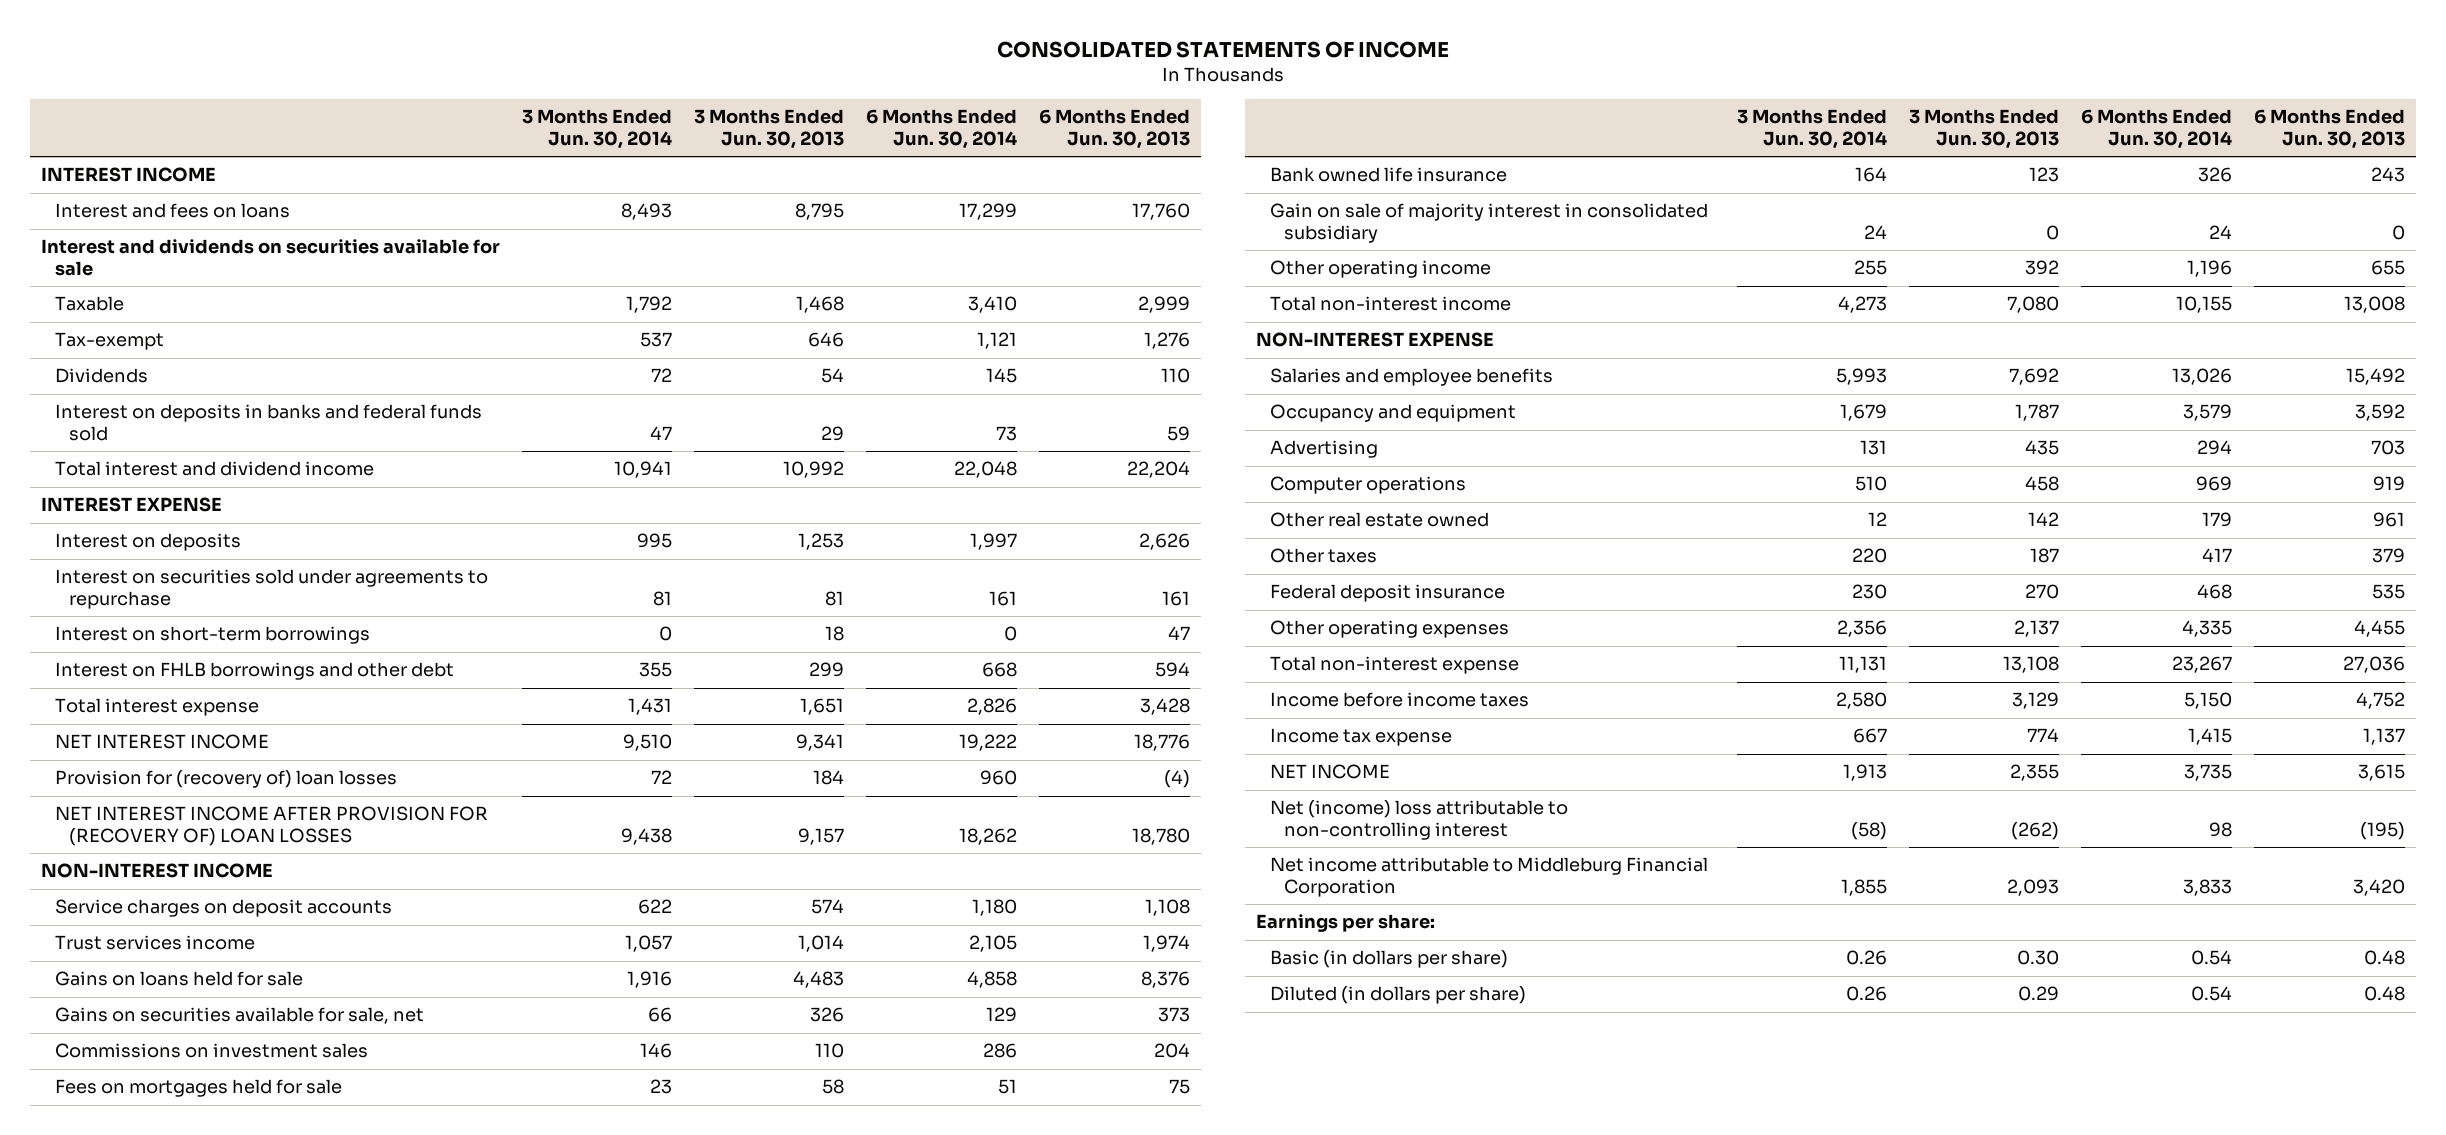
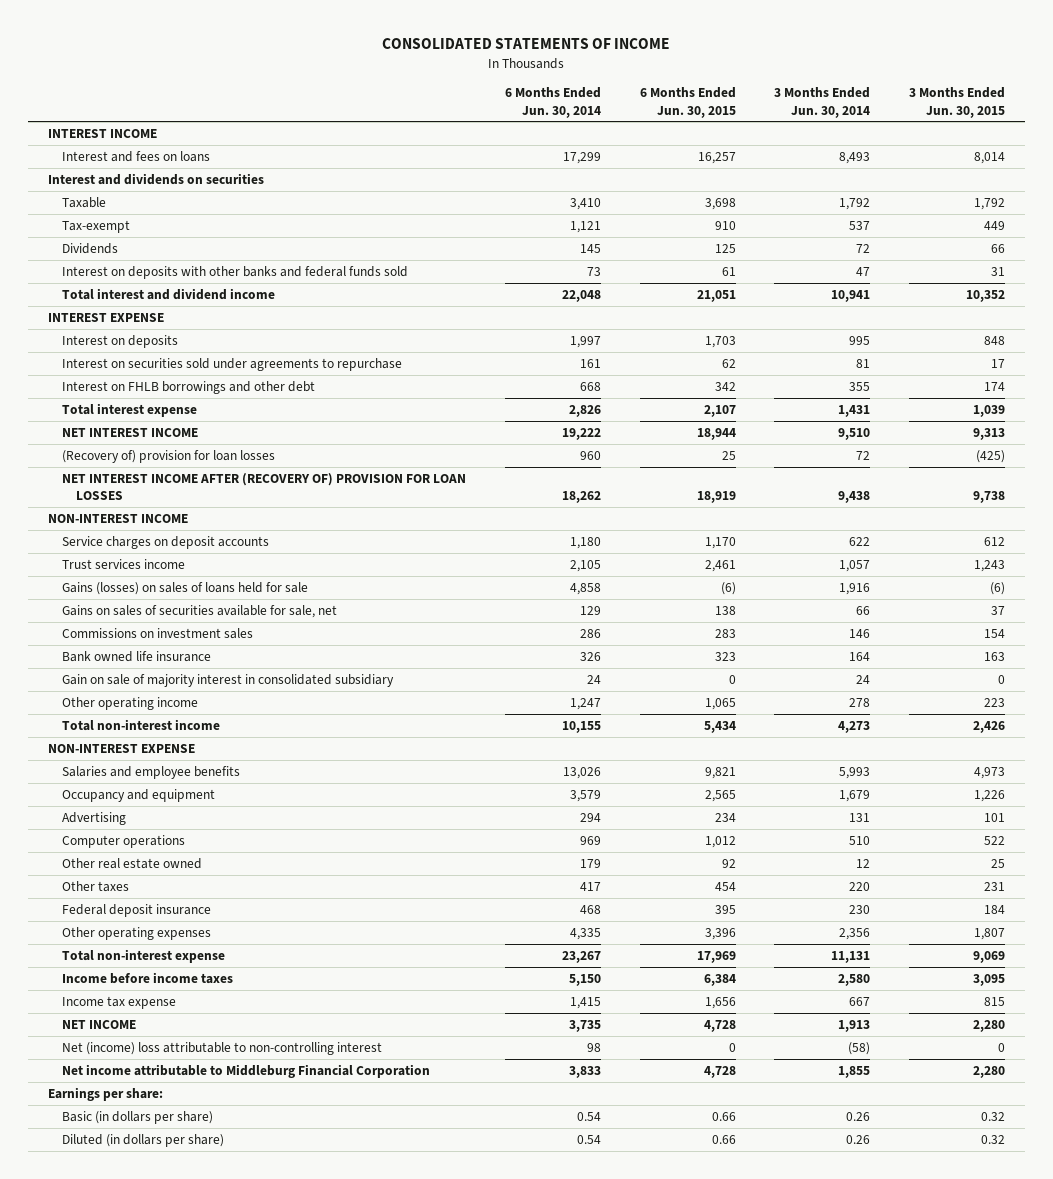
- | 3 Months Ended Jun. 30, 2014 | 3 Months Ended Jun. 30, 2013 | 6 Months Ended Jun. 30, 2014 | 6 Months Ended Jun. 30, 2013
+ | 6 Months Ended Jun. 30, 2014 | 6 Months Ended Jun. 30, 2015 | 3 Months Ended Jun. 30, 2014 | 3 Months Ended Jun. 30, 2015
- Interest and dividends on securities available for sale
+ Interest and dividends on securities
- Interest on deposits in banks and federal funds sold | 47 | 29 | 73 | 59
+ Interest on deposits with other banks and federal funds sold | 73 | 61 | 47 | 31
- Interest on short-term borrowings | 0 | 18 | 0 | 47
- Provision for (recovery of) loan losses | 72 | 184 | 960 | (4)
- NET INTEREST INCOME AFTER PROVISION FOR (RECOVERY OF) LOAN LOSSES | 9,438 | 9,157 | 18,262 | 18,780
+ (Recovery of) provision for loan losses | 960 | 25 | 72 | (425)
+ NET INTEREST INCOME AFTER (RECOVERY OF) PROVISION FOR LOAN LOSSES | 18,262 | 18,919 | 9,438 | 9,738
- Gains on loans held for sale | 1,916 | 4,483 | 4,858 | 8,376
- Gains on securities available for sale, net | 66 | 326 | 129 | 373
+ Gains (losses) on sales of loans held for sale | 4,858 | (6) | 1,916 | (6)
+ Gains on sales of securities available for sale, net | 129 | 138 | 66 | 37
- Fees on mortgages held for sale | 23 | 58 | 51 | 75
- Other operating income | 255 | 392 | 1,196 | 655
+ Other operating income | 1,247 | 1,065 | 278 | 223

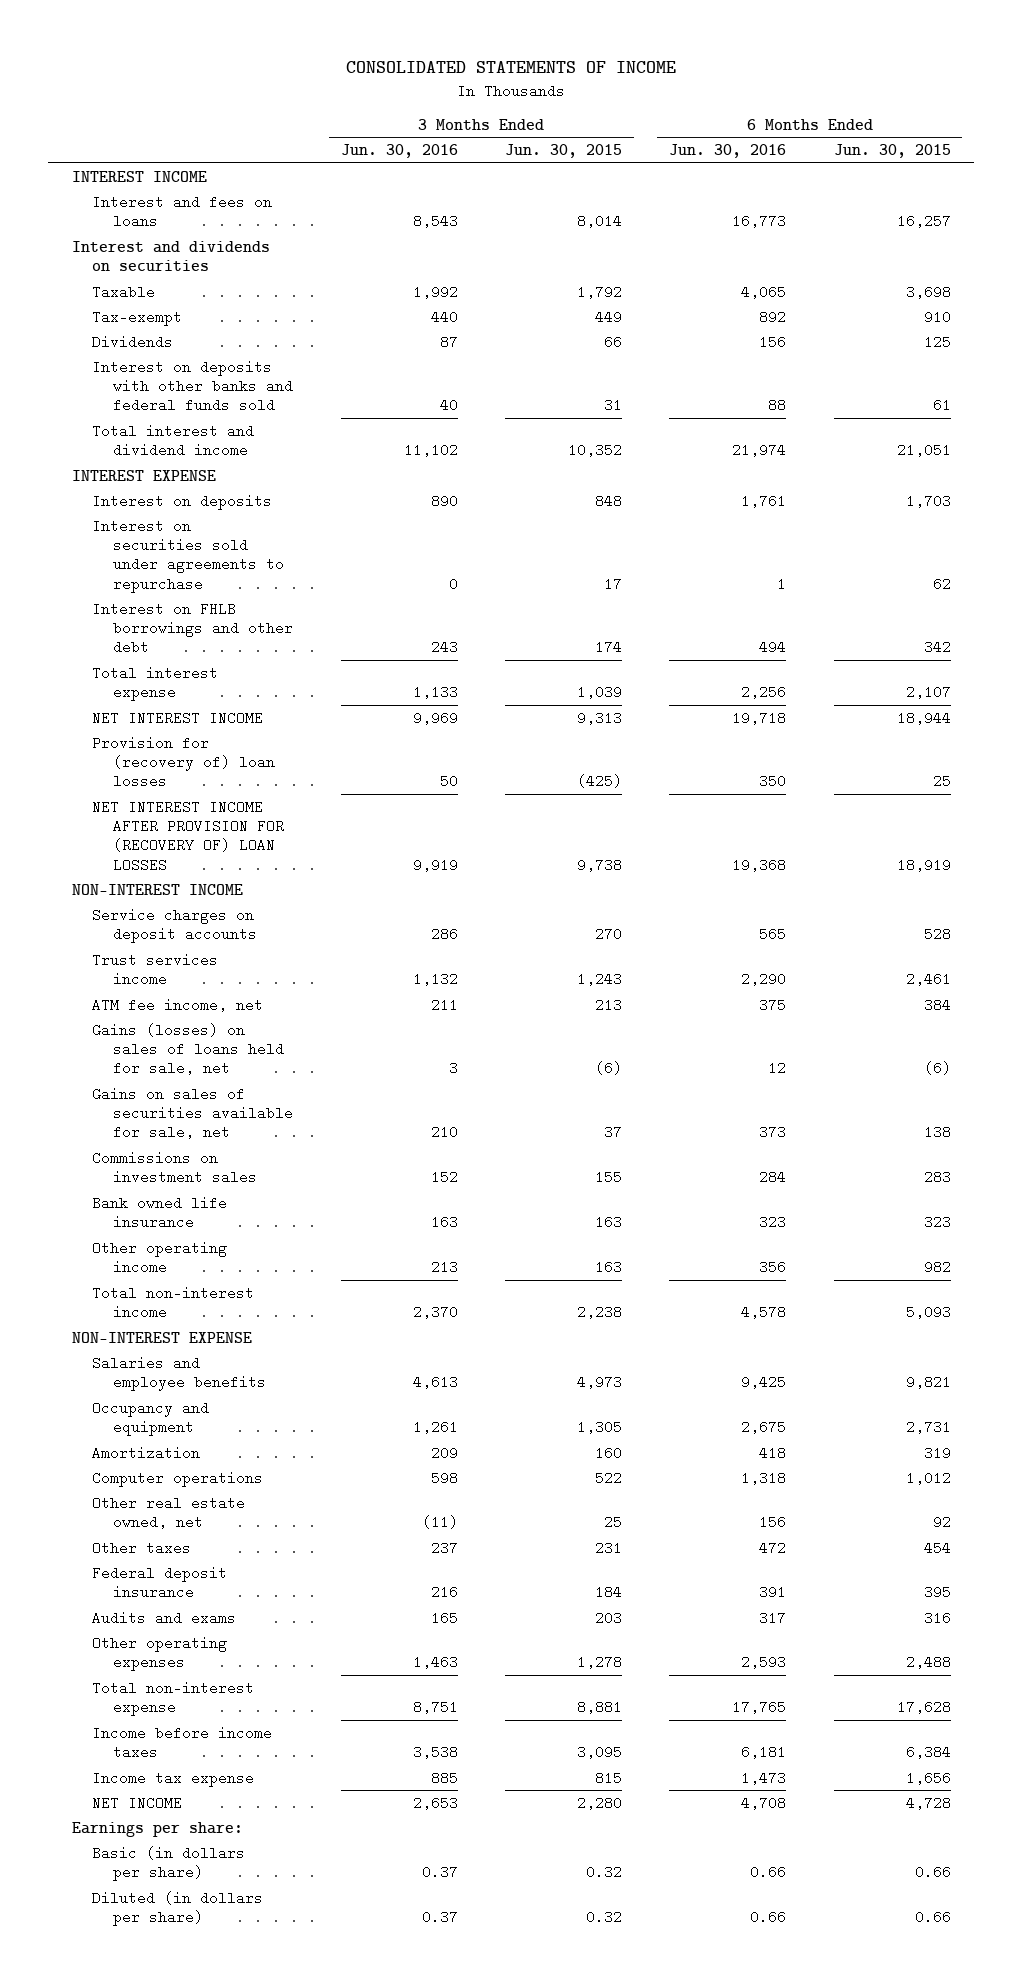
- | 6 Months Ended Jun. 30, 2014 | 6 Months Ended Jun. 30, 2015 | 3 Months Ended Jun. 30, 2014 | 3 Months Ended Jun. 30, 2015
+ | 3 Months Ended Jun. 30, 2016 | 3 Months Ended Jun. 30, 2015 | 6 Months Ended Jun. 30, 2016 | 6 Months Ended Jun. 30, 2015
- (Recovery of) provision for loan losses | 960 | 25 | 72 | (425)
- NET INTEREST INCOME AFTER (RECOVERY OF) PROVISION FOR LOAN LOSSES | 18,262 | 18,919 | 9,438 | 9,738
+ Provision for (recovery of) loan losses | 50 | (425) | 350 | 25
+ NET INTEREST INCOME AFTER PROVISION FOR (RECOVERY OF) LOAN LOSSES | 9,919 | 9,738 | 19,368 | 18,919
- Service charges on deposit accounts | 1,180 | 1,170 | 622 | 612
+ Service charges on deposit accounts | 286 | 270 | 565 | 528
- Gains (losses) on sales of loans held for sale | 4,858 | (6) | 1,916 | (6)
+ ATM fee income, net | 211 | 213 | 375 | 384
+ Gains (losses) on sales of loans held for sale, net | 3 | (6) | 12 | (6)
- Commissions on investment sales | 286 | 283 | 146 | 154
+ Commissions on investment sales | 152 | 155 | 284 | 283
- Gain on sale of majority interest in consolidated subsidiary | 24 | 0 | 24 | 0
- Other operating income | 1,247 | 1,065 | 278 | 223
- Total non-interest income | 10,155 | 5,434 | 4,273 | 2,426
+ Other operating income | 213 | 163 | 356 | 982
+ Total non-interest income | 2,370 | 2,238 | 4,578 | 5,093
- Occupancy and equipment | 3,579 | 2,565 | 1,679 | 1,226
- Advertising | 294 | 234 | 131 | 101
+ Occupancy and equipment | 1,261 | 1,305 | 2,675 | 2,731
+ Amortization | 209 | 160 | 418 | 319
- Other real estate owned | 179 | 92 | 12 | 25
+ Other real estate owned, net | (11) | 25 | 156 | 92
- Other operating expenses | 4,335 | 3,396 | 2,356 | 1,807
- Total non-interest expense | 23,267 | 17,969 | 11,131 | 9,069
+ Audits and exams | 165 | 203 | 317 | 316
+ Other operating expenses | 1,463 | 1,278 | 2,593 | 2,488
+ Total non-interest expense | 8,751 | 8,881 | 17,765 | 17,628
- Net (income) loss attributable to non-controlling interest | 98 | 0 | (58) | 0
- Net income attributable to Middleburg Financial Corporation | 3,833 | 4,728 | 1,855 | 2,280

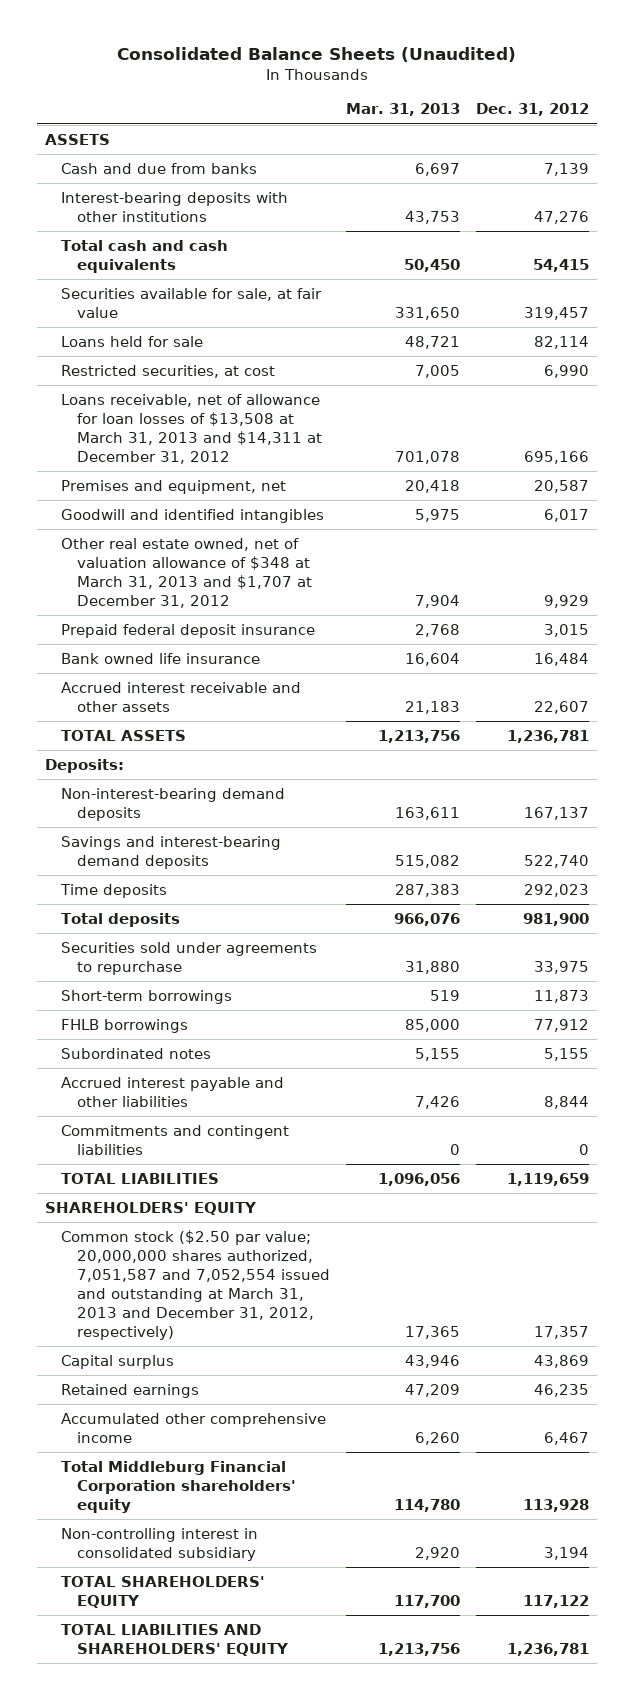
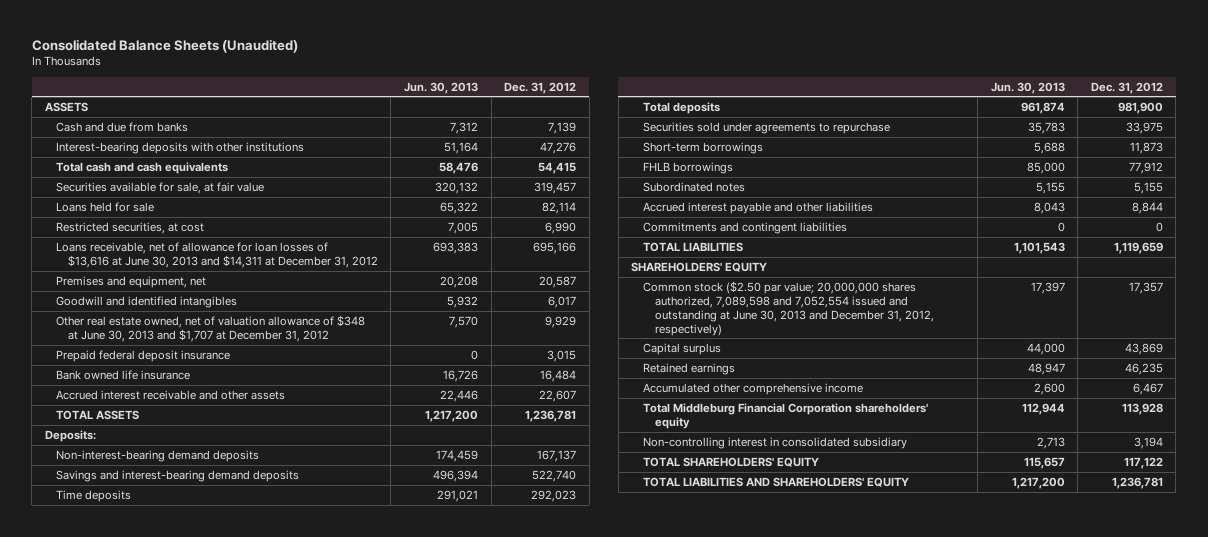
- | Mar. 31, 2013 | Dec. 31, 2012
+ | Jun. 30, 2013 | Dec. 31, 2012
- Loans receivable, net of allowance for loan losses of $13,508 at March 31, 2013 and $14,311 at December 31, 2012 | 701,078 | 695,166
+ Loans receivable, net of allowance for loan losses of $13,616 at June 30, 2013 and $14,311 at December 31, 2012 | 693,383 | 695,166
- Other real estate owned, net of valuation allowance of $348 at March 31, 2013 and $1,707 at December 31, 2012 | 7,904 | 9,929
+ Other real estate owned, net of valuation allowance of $348 at June 30, 2013 and $1,707 at December 31, 2012 | 7,570 | 9,929
- Common stock ($2.50 par value; 20,000,000 shares authorized, 7,051,587 and 7,052,554 issued and outstanding at March 31, 2013 and December 31, 2012, respectively) | 17,365 | 17,357
+ Common stock ($2.50 par value; 20,000,000 shares authorized, 7,089,598 and 7,052,554 issued and outstanding at June 30, 2013 and December 31, 2012, respectively) | 17,397 | 17,357

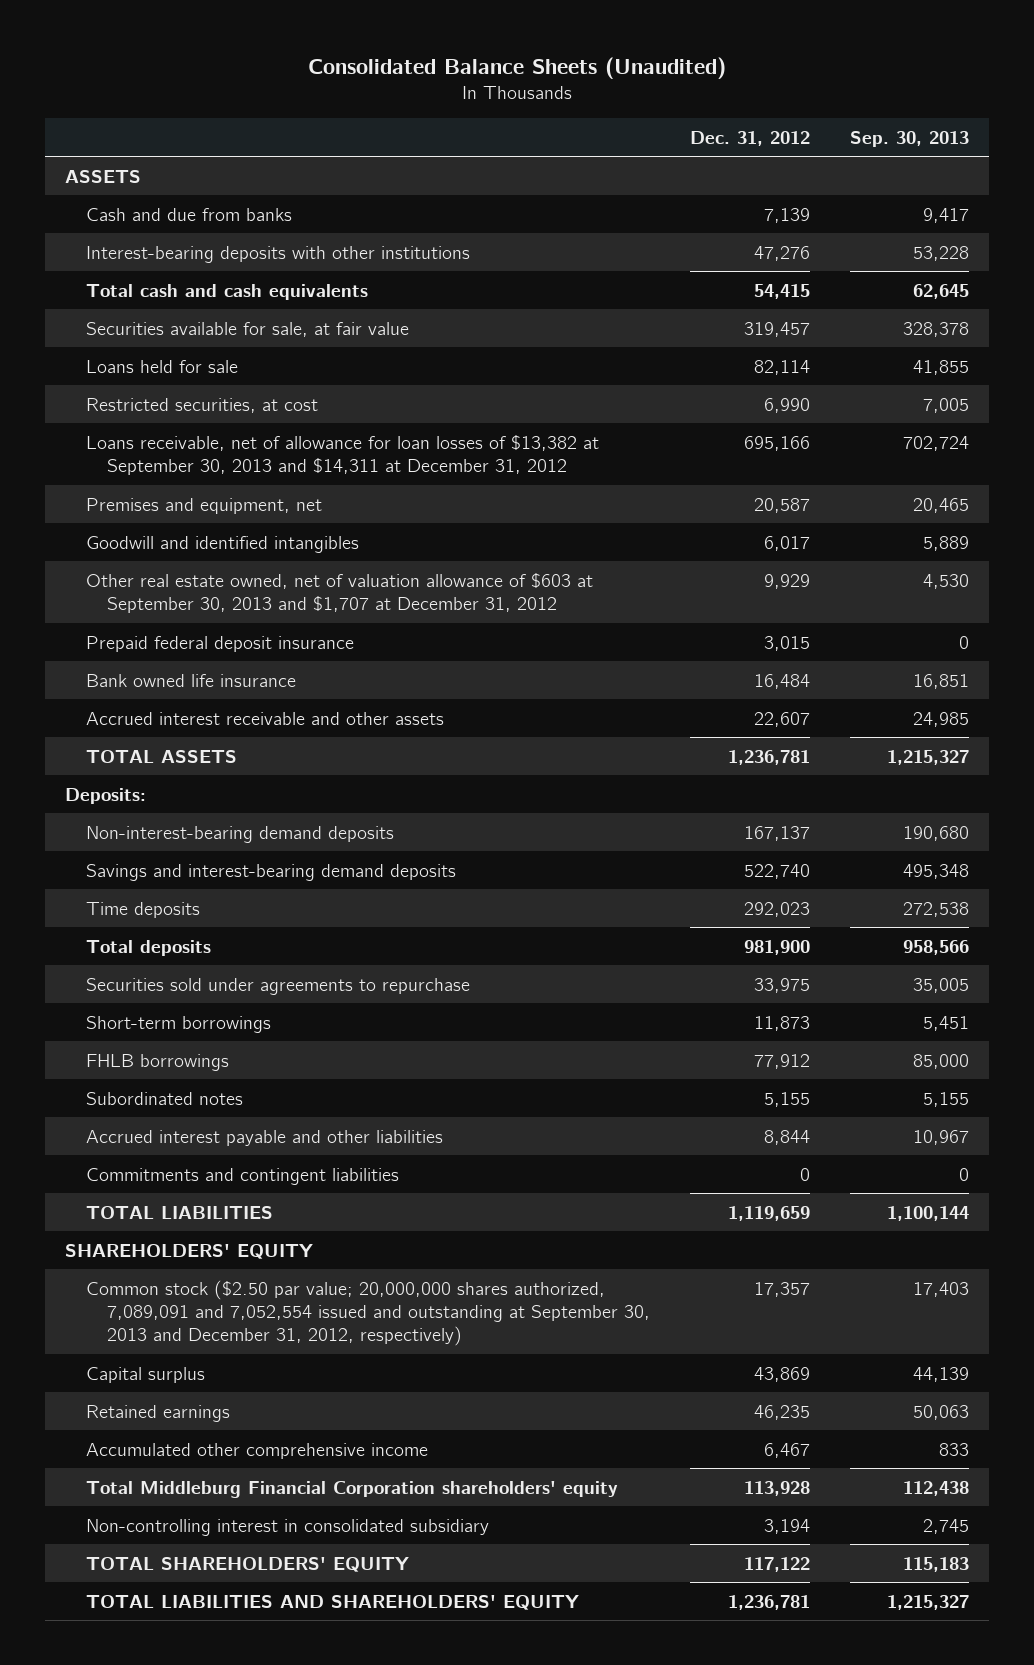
- | Jun. 30, 2013 | Dec. 31, 2012
+ | Dec. 31, 2012 | Sep. 30, 2013
- Loans receivable, net of allowance for loan losses of $13,616 at June 30, 2013 and $14,311 at December 31, 2012 | 693,383 | 695,166
+ Loans receivable, net of allowance for loan losses of $13,382 at September 30, 2013 and $14,311 at December 31, 2012 | 695,166 | 702,724
- Other real estate owned, net of valuation allowance of $348 at June 30, 2013 and $1,707 at December 31, 2012 | 7,570 | 9,929
+ Other real estate owned, net of valuation allowance of $603 at September 30, 2013 and $1,707 at December 31, 2012 | 9,929 | 4,530
- Common stock ($2.50 par value; 20,000,000 shares authorized, 7,089,598 and 7,052,554 issued and outstanding at June 30, 2013 and December 31, 2012, respectively) | 17,397 | 17,357
+ Common stock ($2.50 par value; 20,000,000 shares authorized, 7,089,091 and 7,052,554 issued and outstanding at September 30, 2013 and December 31, 2012, respectively) | 17,357 | 17,403

